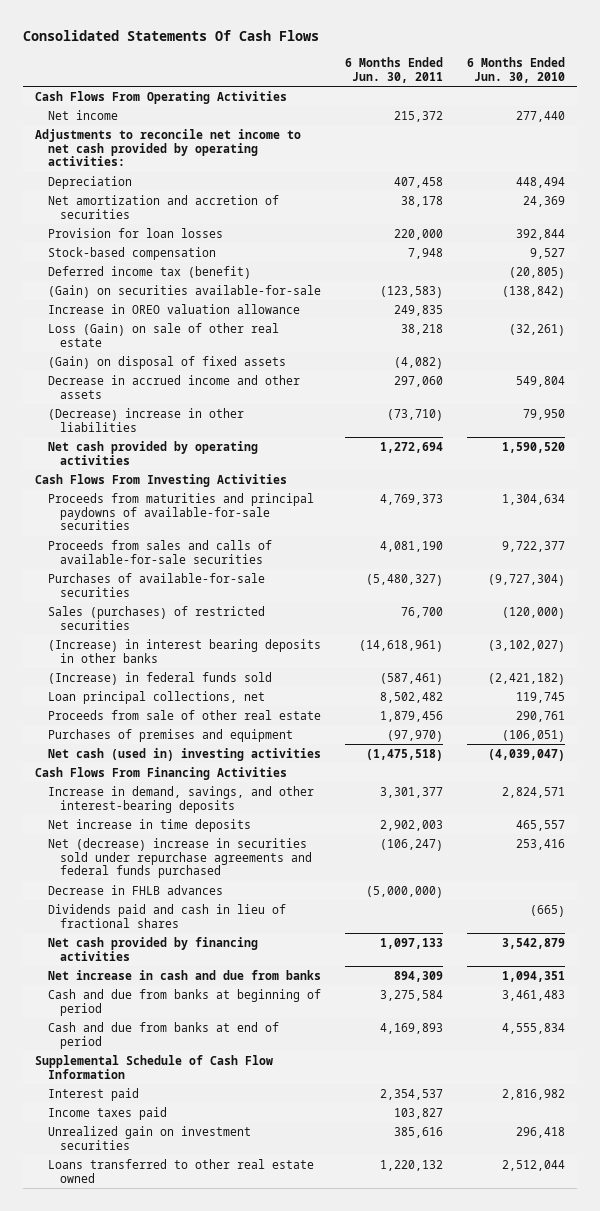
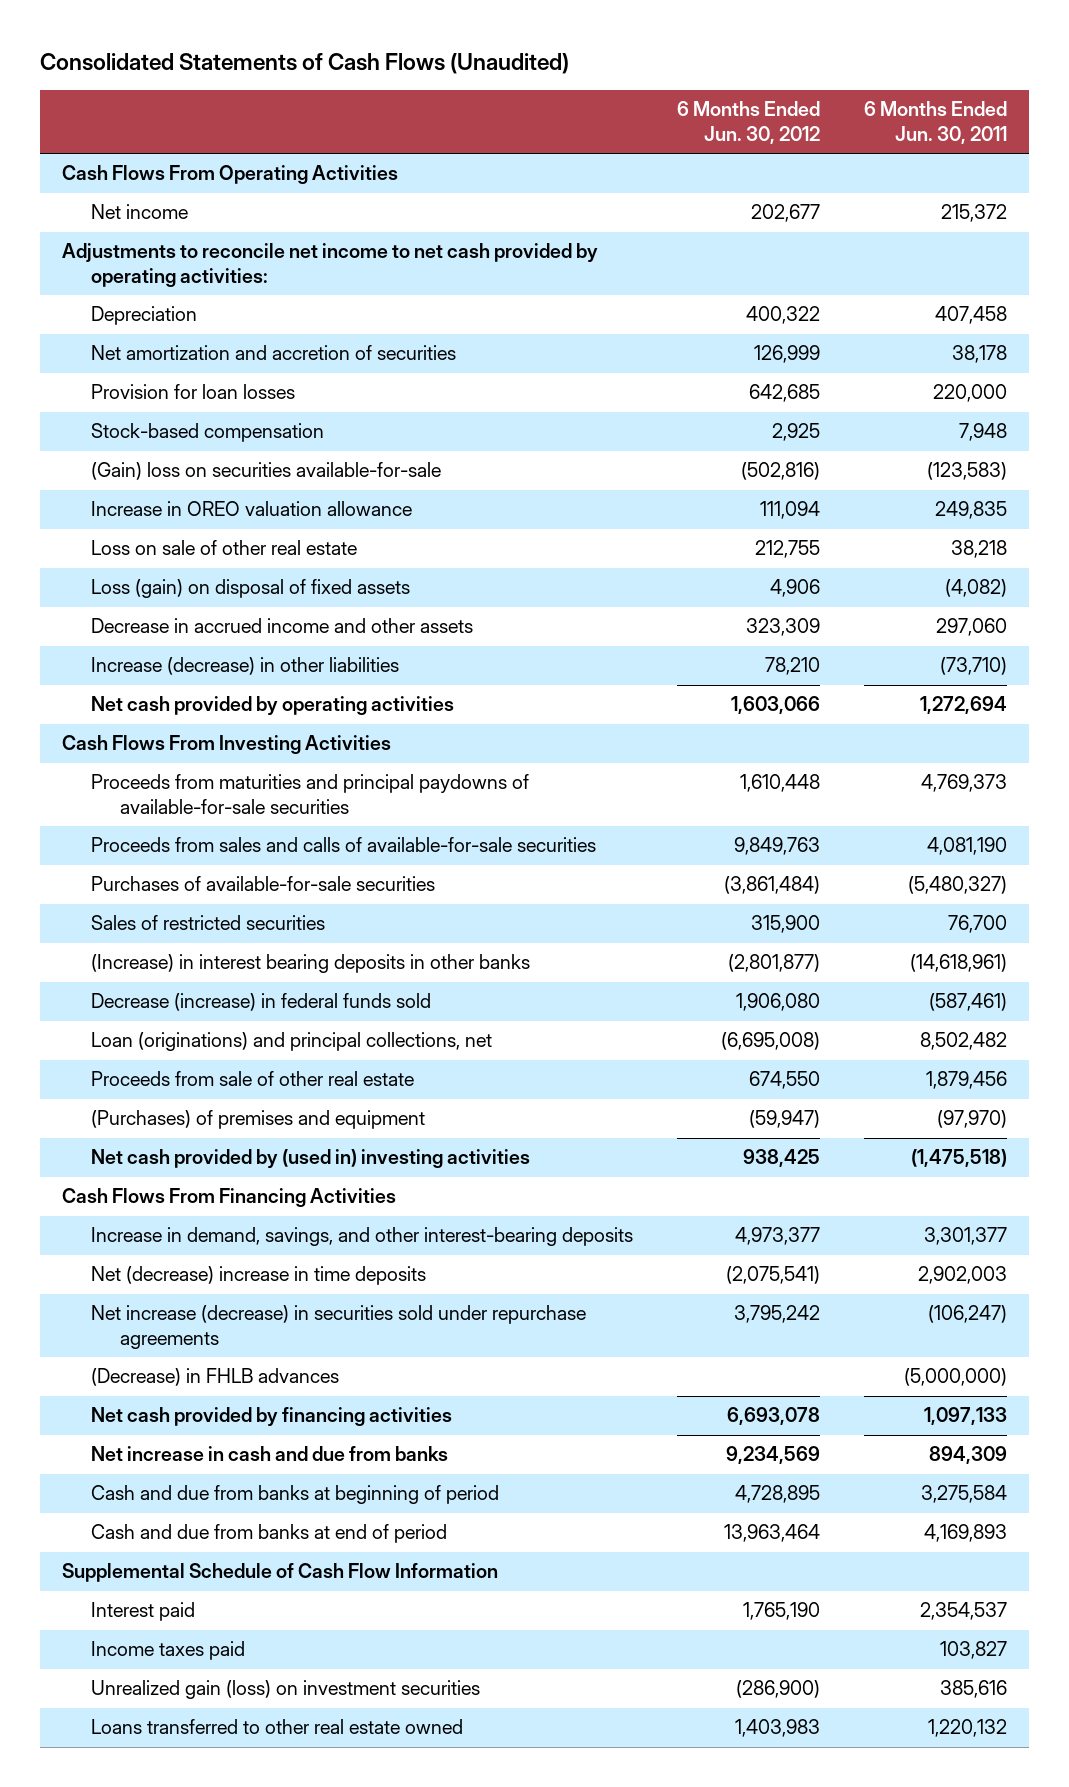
- Consolidated Statements Of Cash Flows
+ Consolidated Statements of Cash Flows (Unaudited)
- | 6 Months Ended Jun. 30, 2011 | 6 Months Ended Jun. 30, 2010
+ | 6 Months Ended Jun. 30, 2012 | 6 Months Ended Jun. 30, 2011
- Deferred income tax (benefit) | | (20,805)
- (Gain) on securities available-for-sale | (123,583) | (138,842)
+ (Gain) loss on securities available-for-sale | (502,816) | (123,583)
- Loss (Gain) on sale of other real estate | 38,218 | (32,261)
- (Gain) on disposal of fixed assets | (4,082) |
+ Loss on sale of other real estate | 212,755 | 38,218
+ Loss (gain) on disposal of fixed assets | 4,906 | (4,082)
- (Decrease) increase in other liabilities | (73,710) | 79,950
+ Increase (decrease) in other liabilities | 78,210 | (73,710)
- Sales (purchases) of restricted securities | 76,700 | (120,000)
+ Sales of restricted securities | 315,900 | 76,700
- (Increase) in federal funds sold | (587,461) | (2,421,182)
- Loan principal collections, net | 8,502,482 | 119,745
+ Decrease (increase) in federal funds sold | 1,906,080 | (587,461)
+ Loan (originations) and principal collections, net | (6,695,008) | 8,502,482
- Purchases of premises and equipment | (97,970) | (106,051)
- Net cash (used in) investing activities | (1,475,518) | (4,039,047)
+ (Purchases) of premises and equipment | (59,947) | (97,970)
+ Net cash provided by (used in) investing activities | 938,425 | (1,475,518)
- Net increase in time deposits | 2,902,003 | 465,557
- Net (decrease) increase in securities sold under repurchase agreements and federal funds purchased | (106,247) | 253,416
- Decrease in FHLB advances | (5,000,000) |
- Dividends paid and cash in lieu of fractional shares | | (665)
+ Net (decrease) increase in time deposits | (2,075,541) | 2,902,003
+ Net increase (decrease) in securities sold under repurchase agreements | 3,795,242 | (106,247)
+ (Decrease) in FHLB advances | | (5,000,000)
- Unrealized gain on investment securities | 385,616 | 296,418
+ Unrealized gain (loss) on investment securities | (286,900) | 385,616

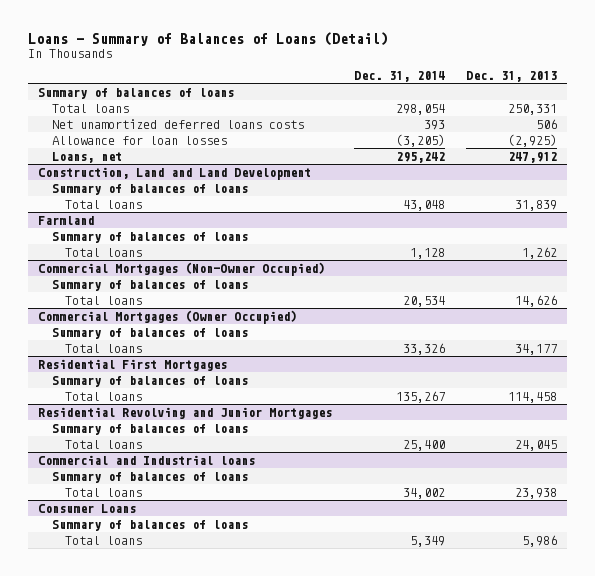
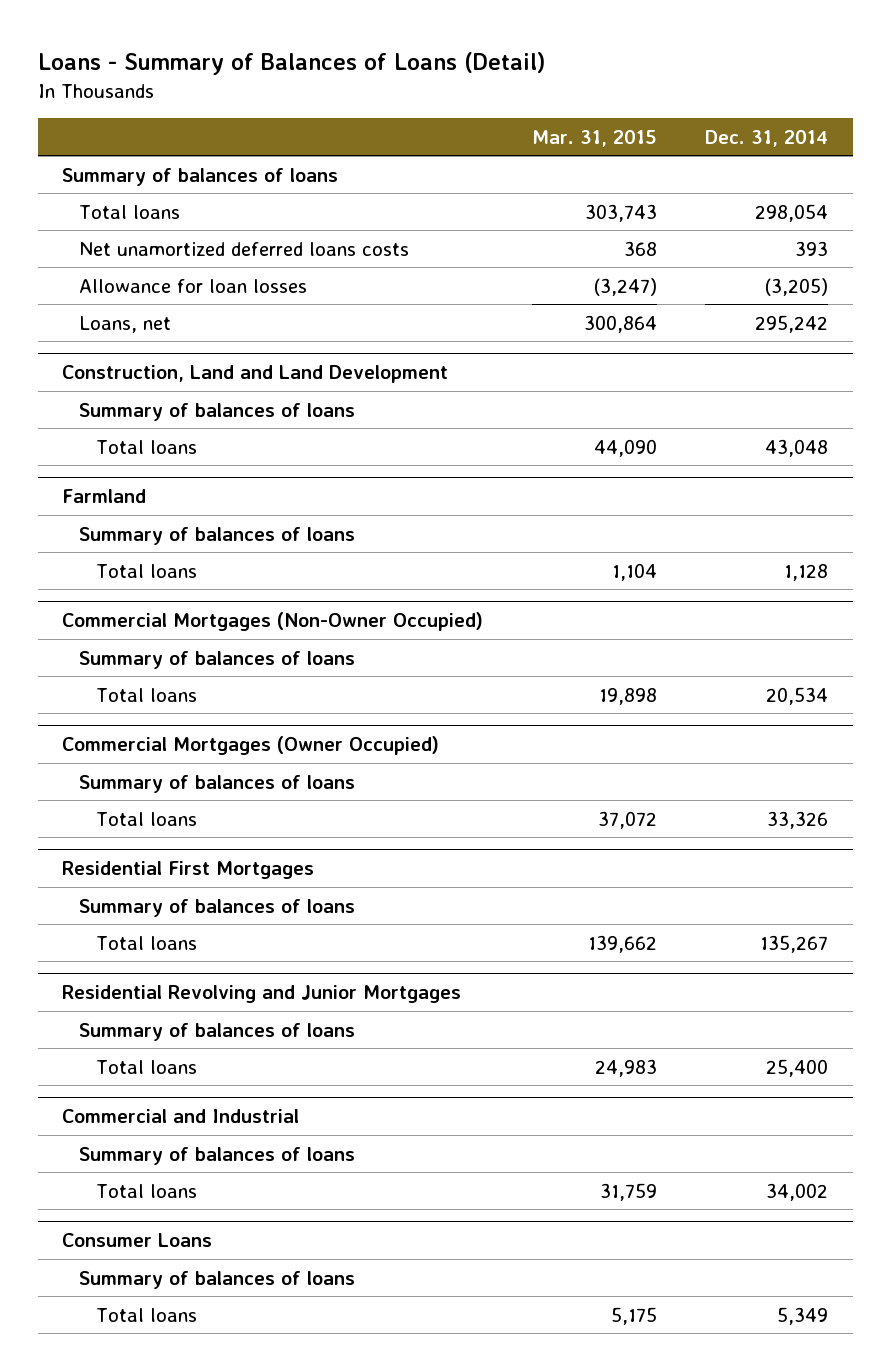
- | Dec. 31, 2014 | Dec. 31, 2013
+ | Mar. 31, 2015 | Dec. 31, 2014
- Commercial and Industrial loans
+ Commercial and Industrial

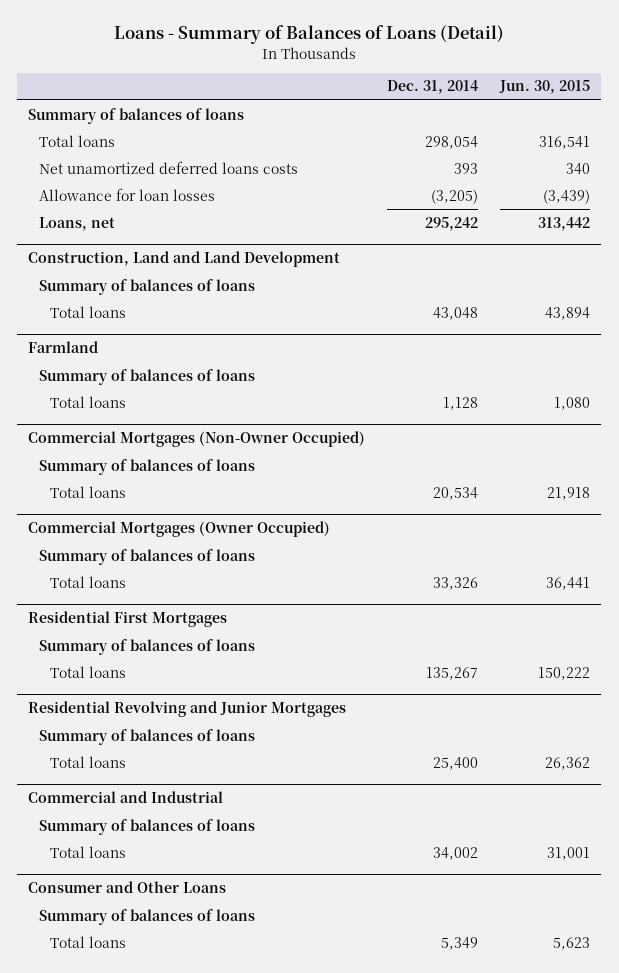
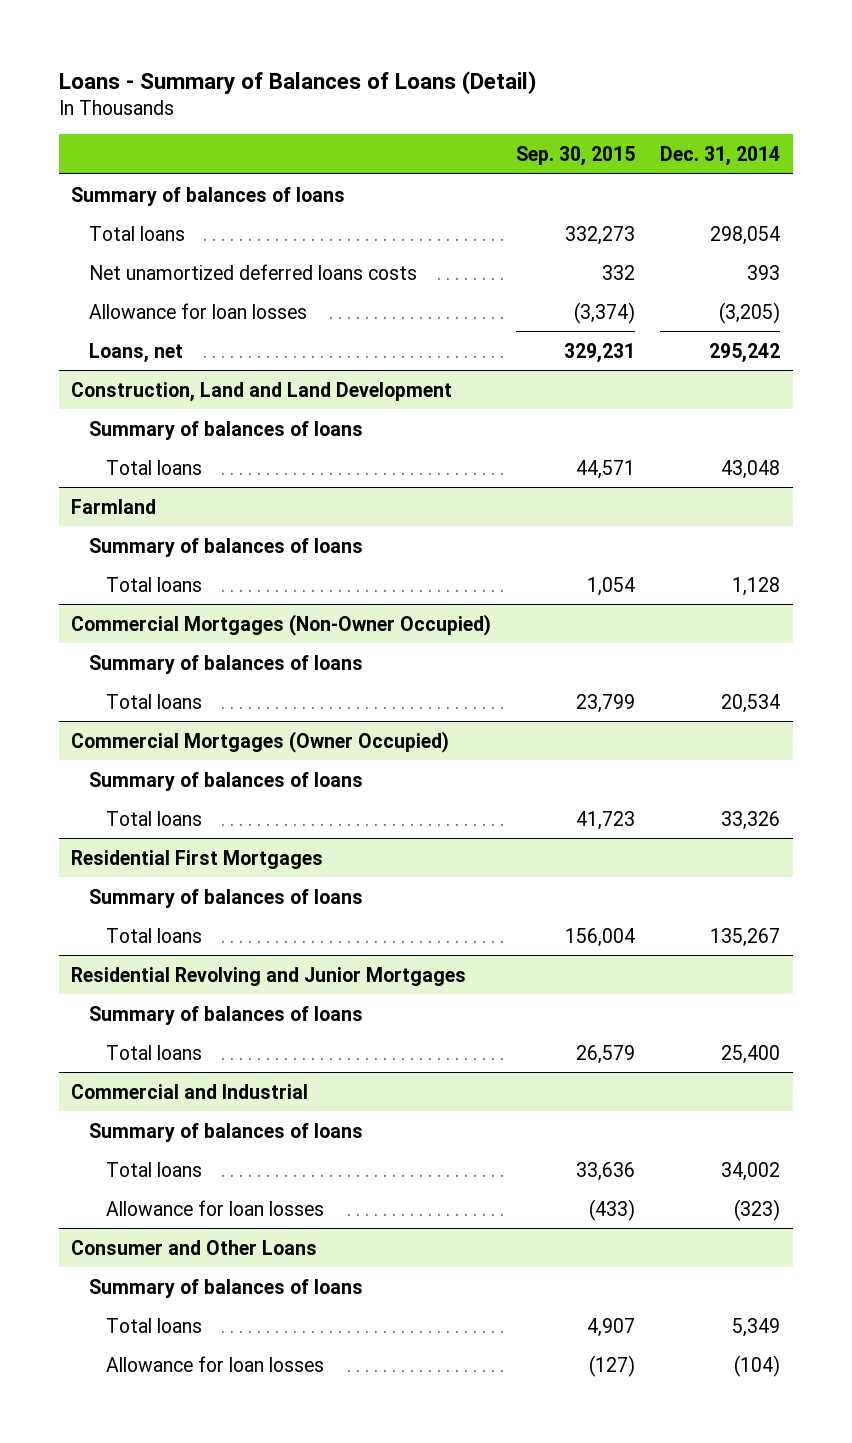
- | Dec. 31, 2014 | Jun. 30, 2015
+ | Sep. 30, 2015 | Dec. 31, 2014
@ Commercial and Industrial
+ Allowance for loan losses | (433) | (323)
@ Consumer and Other Loans
+ Allowance for loan losses | (127) | (104)

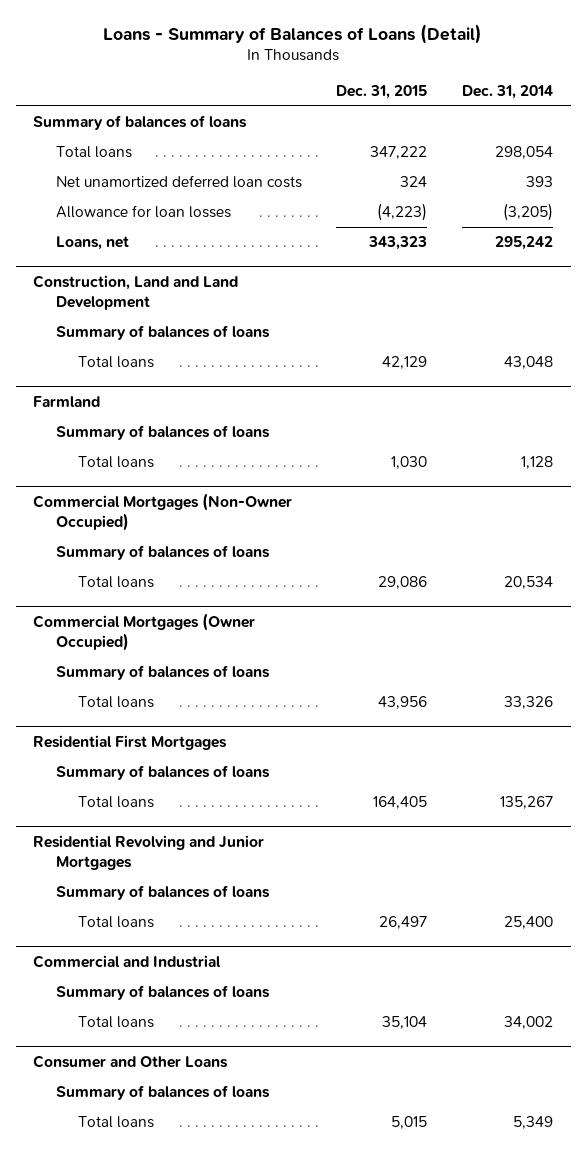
- | Sep. 30, 2015 | Dec. 31, 2014
+ | Dec. 31, 2015 | Dec. 31, 2014
- Net unamortized deferred loans costs | 332 | 393
+ Net unamortized deferred loan costs | 324 | 393
@ Commercial and Industrial
- Allowance for loan losses | (433) | (323)
@ Consumer and Other Loans
- Allowance for loan losses | (127) | (104)

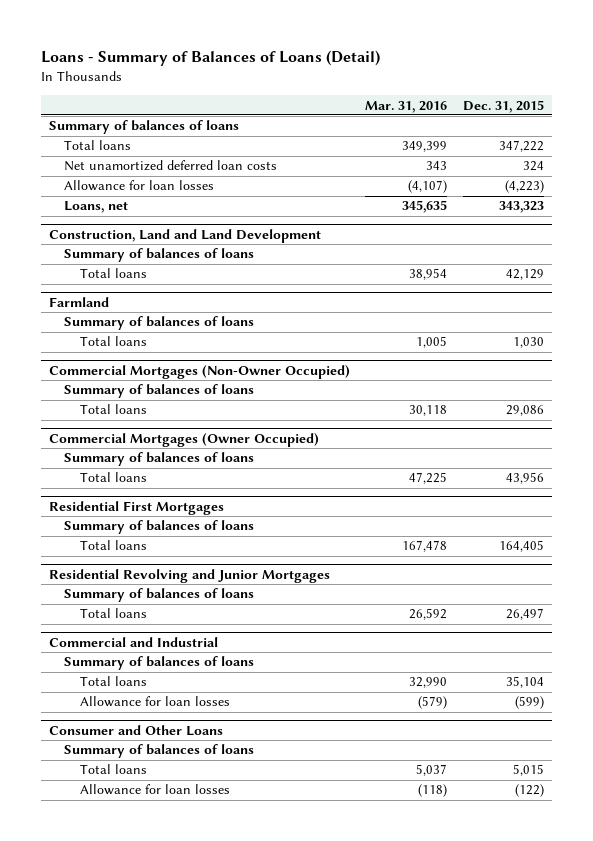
- | Dec. 31, 2015 | Dec. 31, 2014
+ | Mar. 31, 2016 | Dec. 31, 2015
@ Commercial and Industrial
+ Allowance for loan losses | (579) | (599)
@ Consumer and Other Loans
+ Allowance for loan losses | (118) | (122)

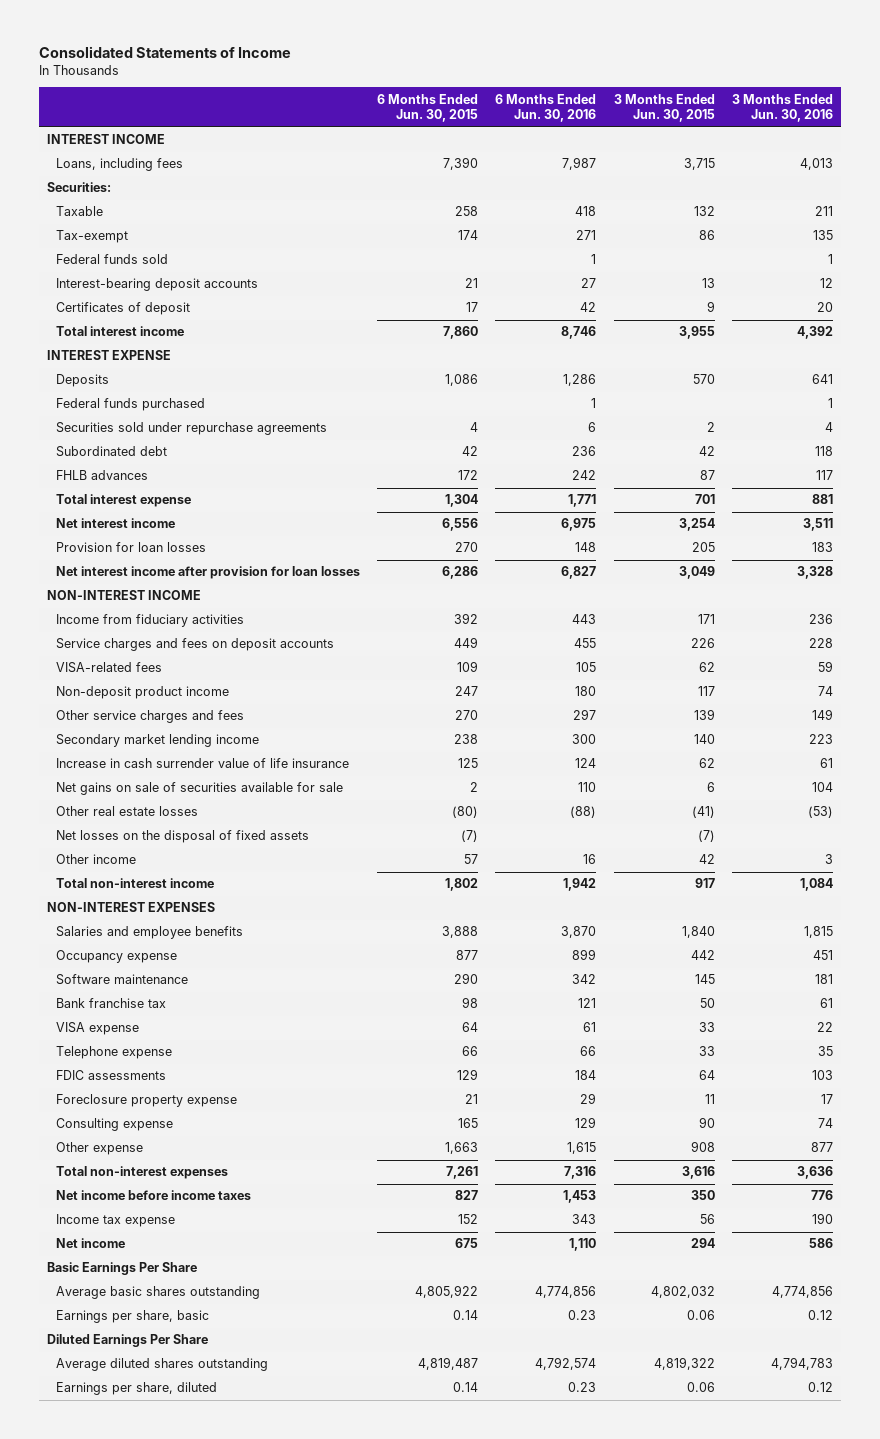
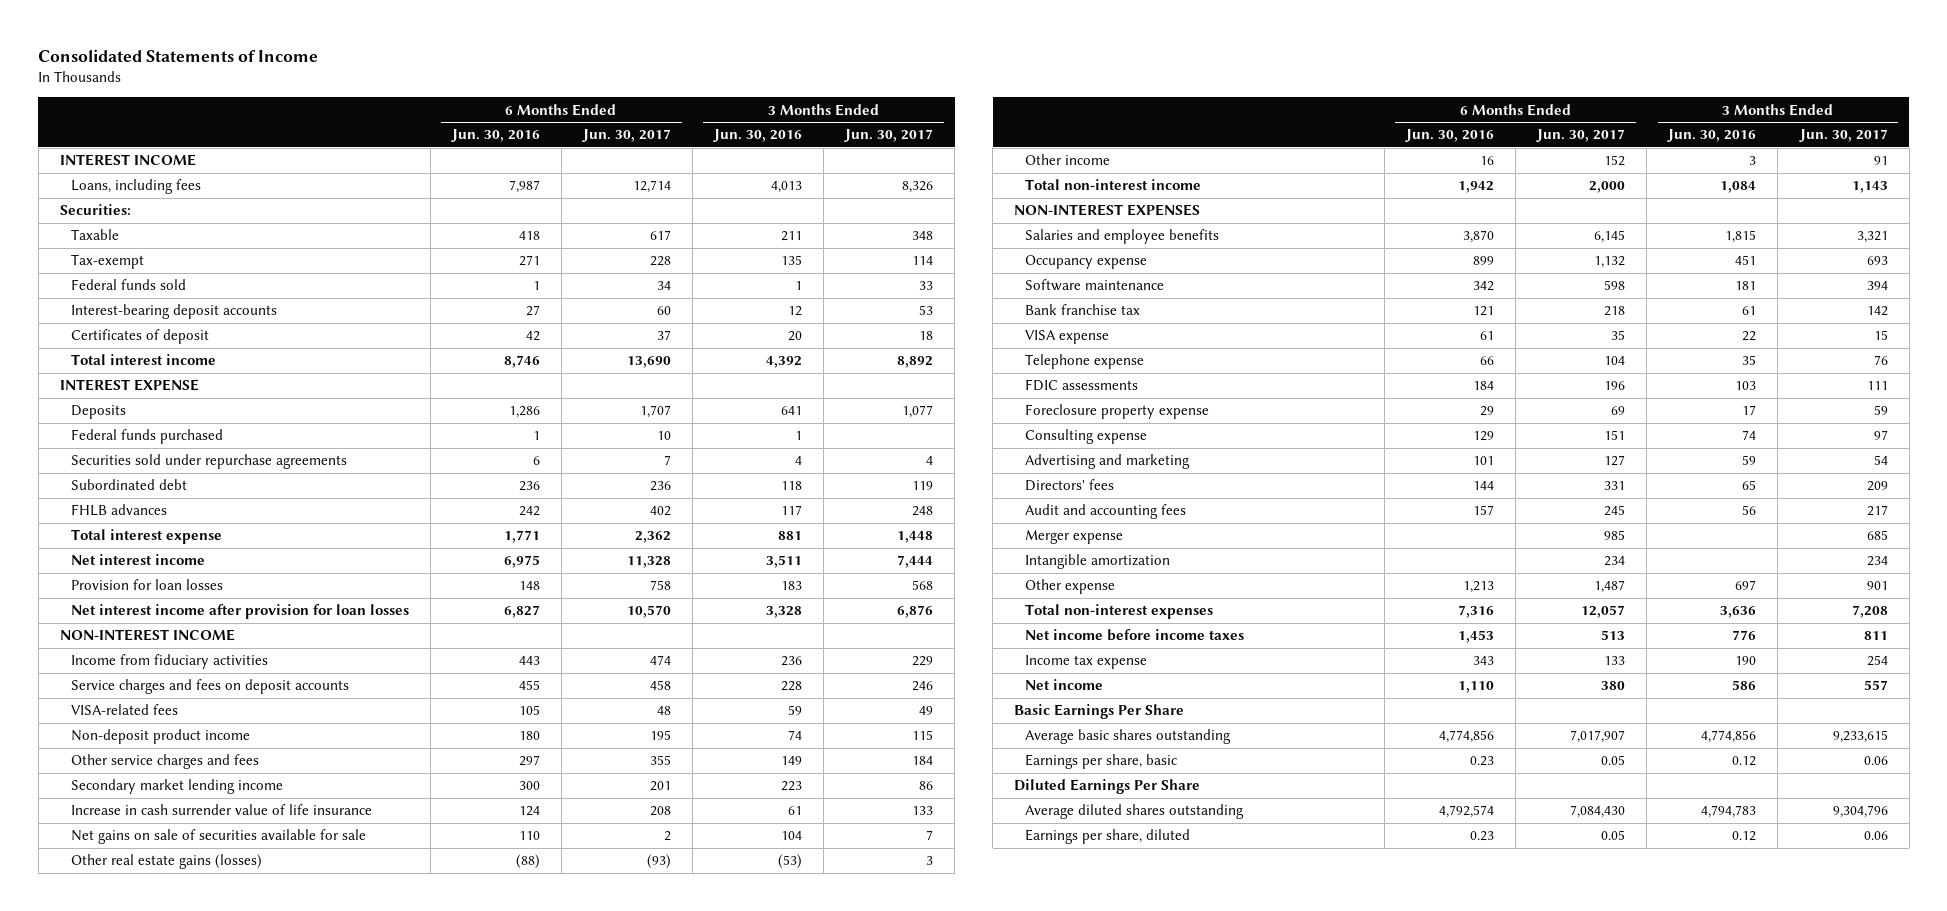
- | 6 Months Ended Jun. 30, 2015 | 6 Months Ended Jun. 30, 2016 | 3 Months Ended Jun. 30, 2015 | 3 Months Ended Jun. 30, 2016
+ | 6 Months Ended Jun. 30, 2016 | 6 Months Ended Jun. 30, 2017 | 3 Months Ended Jun. 30, 2016 | 3 Months Ended Jun. 30, 2017
- Other real estate losses | (80) | (88) | (41) | (53)
- Net losses on the disposal of fixed assets | (7) | | (7) |
+ Other real estate gains (losses) | (88) | (93) | (53) | 3
- Other expense | 1,663 | 1,615 | 908 | 877
+ Advertising and marketing | 101 | 127 | 59 | 54
+ Directors' fees | 144 | 331 | 65 | 209
+ Audit and accounting fees | 157 | 245 | 56 | 217
+ Merger expense | | 985 | | 685
+ Intangible amortization | | 234 | | 234
+ Other expense | 1,213 | 1,487 | 697 | 901

